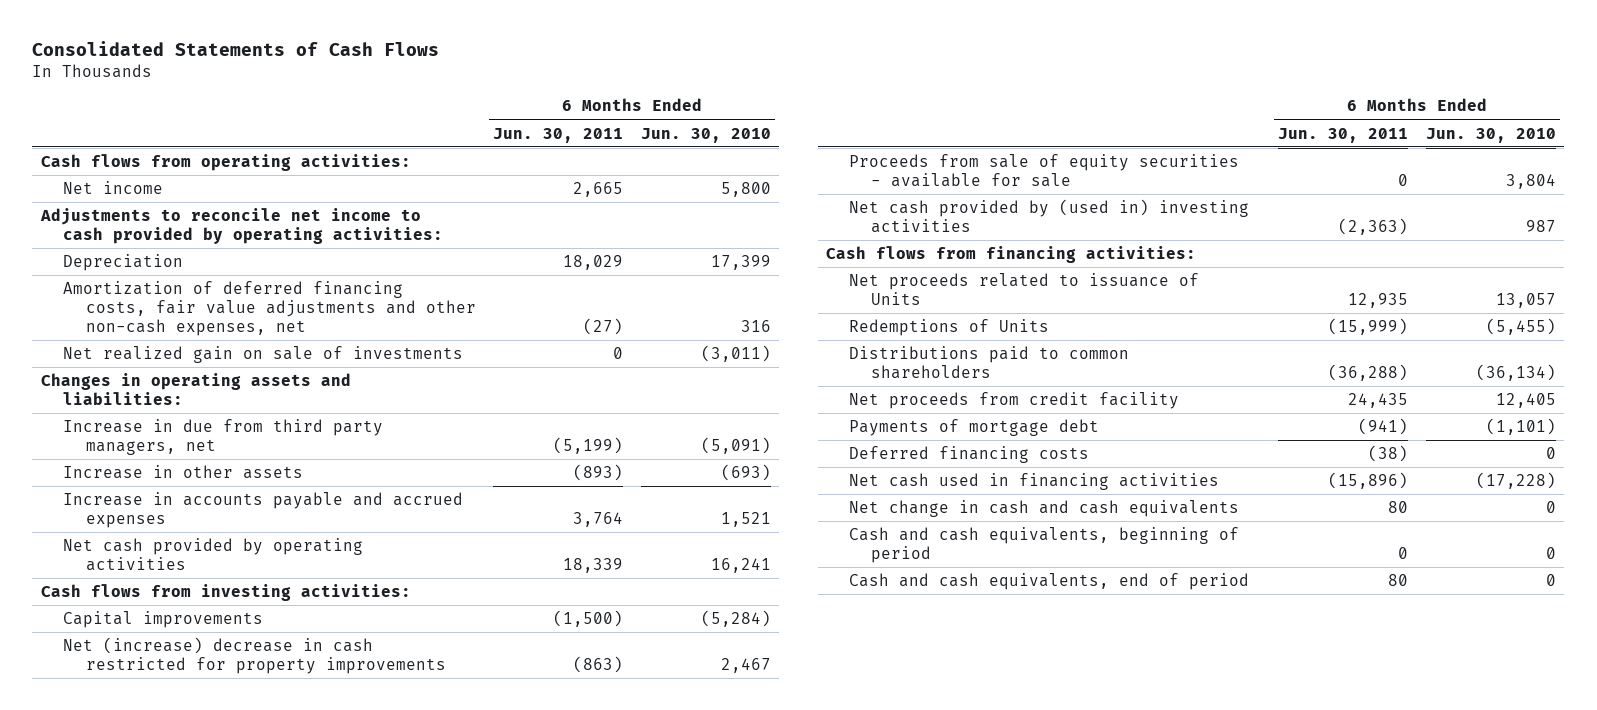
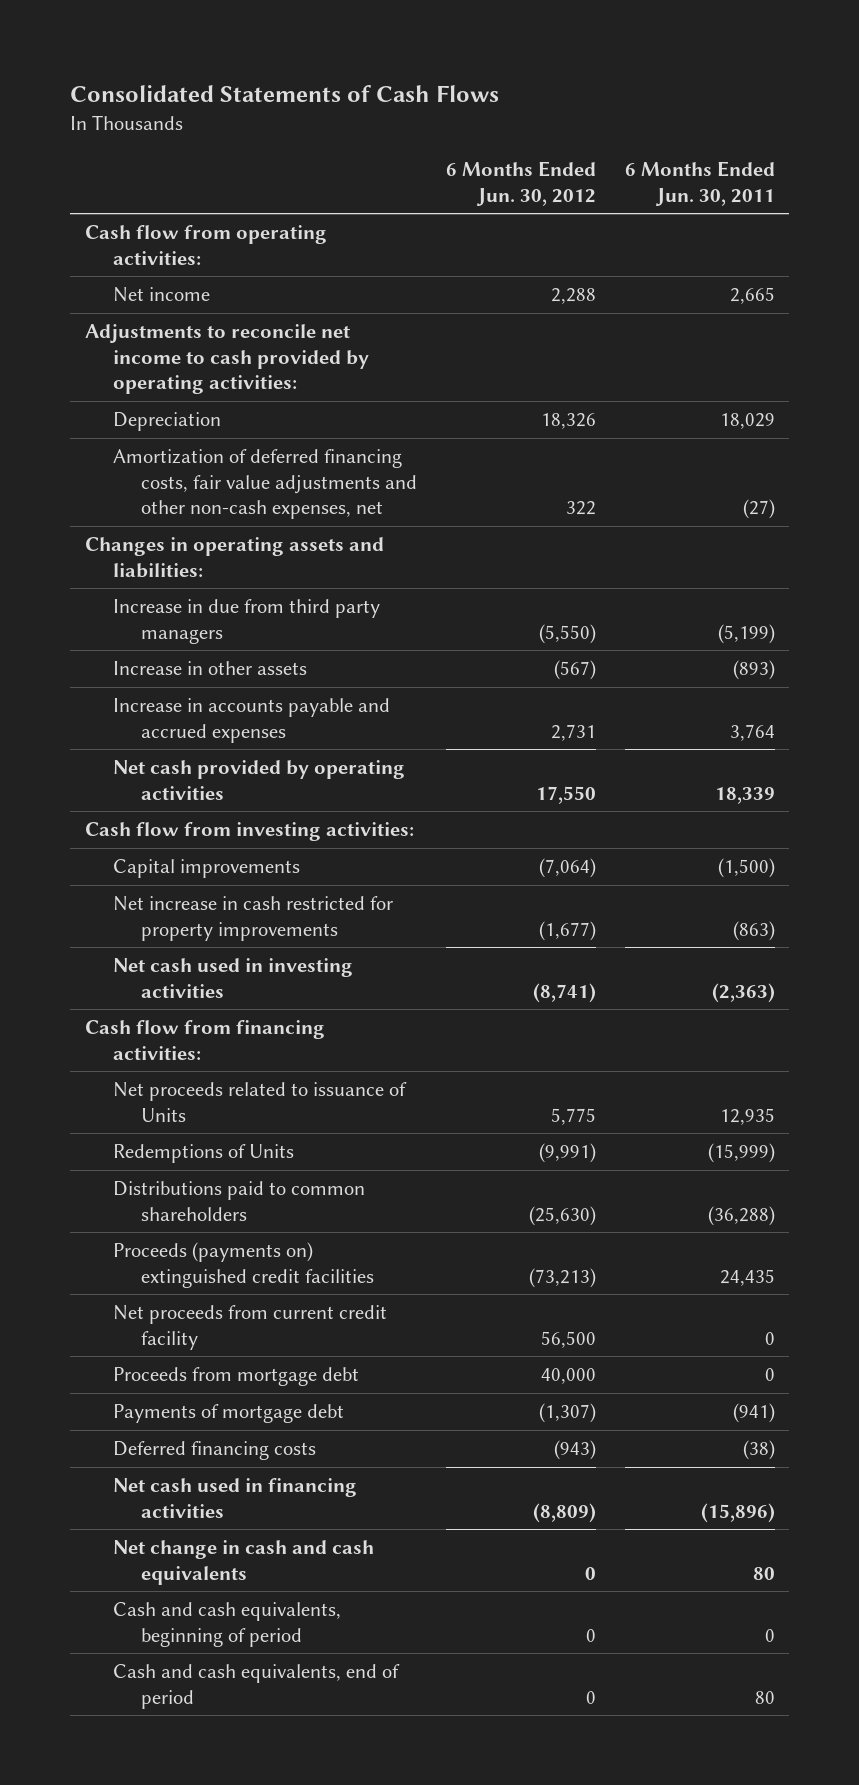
- | 6 Months Ended Jun. 30, 2011 | 6 Months Ended Jun. 30, 2010
+ | 6 Months Ended Jun. 30, 2012 | 6 Months Ended Jun. 30, 2011
- Cash flows from operating activities:
+ Cash flow from operating activities:
- Net realized gain on sale of investments | 0 | (3,011)
- Increase in due from third party managers, net | (5,199) | (5,091)
+ Increase in due from third party managers | (5,550) | (5,199)
- Cash flows from investing activities:
+ Cash flow from investing activities:
- Net (increase) decrease in cash restricted for property improvements | (863) | 2,467
- Proceeds from sale of equity securities - available for sale | 0 | 3,804
- Net cash provided by (used in) investing activities | (2,363) | 987
- Cash flows from financing activities:
+ Net increase in cash restricted for property improvements | (1,677) | (863)
+ Net cash used in investing activities | (8,741) | (2,363)
+ Cash flow from financing activities:
- Net proceeds from credit facility | 24,435 | 12,405
+ Proceeds (payments on) extinguished credit facilities | (73,213) | 24,435
+ Net proceeds from current credit facility | 56,500 | 0
+ Proceeds from mortgage debt | 40,000 | 0

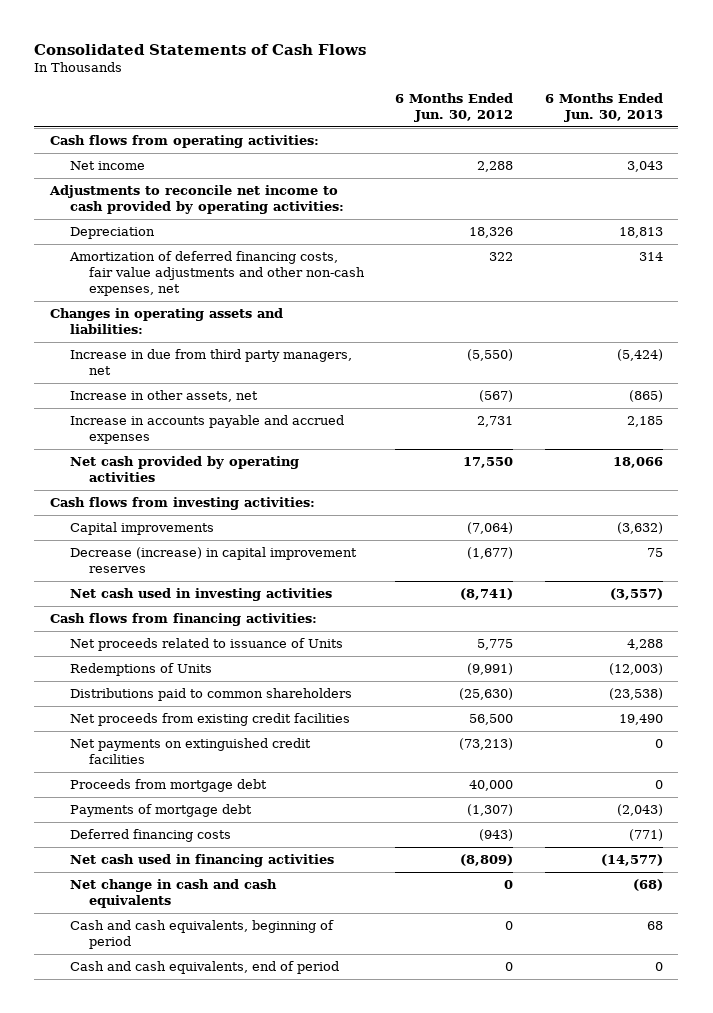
- | 6 Months Ended Jun. 30, 2012 | 6 Months Ended Jun. 30, 2011
+ | 6 Months Ended Jun. 30, 2012 | 6 Months Ended Jun. 30, 2013
- Cash flow from operating activities:
+ Cash flows from operating activities:
- Increase in due from third party managers | (5,550) | (5,199)
- Increase in other assets | (567) | (893)
+ Increase in due from third party managers, net | (5,550) | (5,424)
+ Increase in other assets, net | (567) | (865)
- Cash flow from investing activities:
+ Cash flows from investing activities:
- Net increase in cash restricted for property improvements | (1,677) | (863)
+ Decrease (increase) in capital improvement reserves | (1,677) | 75
- Cash flow from financing activities:
+ Cash flows from financing activities:
- Proceeds (payments on) extinguished credit facilities | (73,213) | 24,435
- Net proceeds from current credit facility | 56,500 | 0
+ Net proceeds from existing credit facilities | 56,500 | 19,490
+ Net payments on extinguished credit facilities | (73,213) | 0

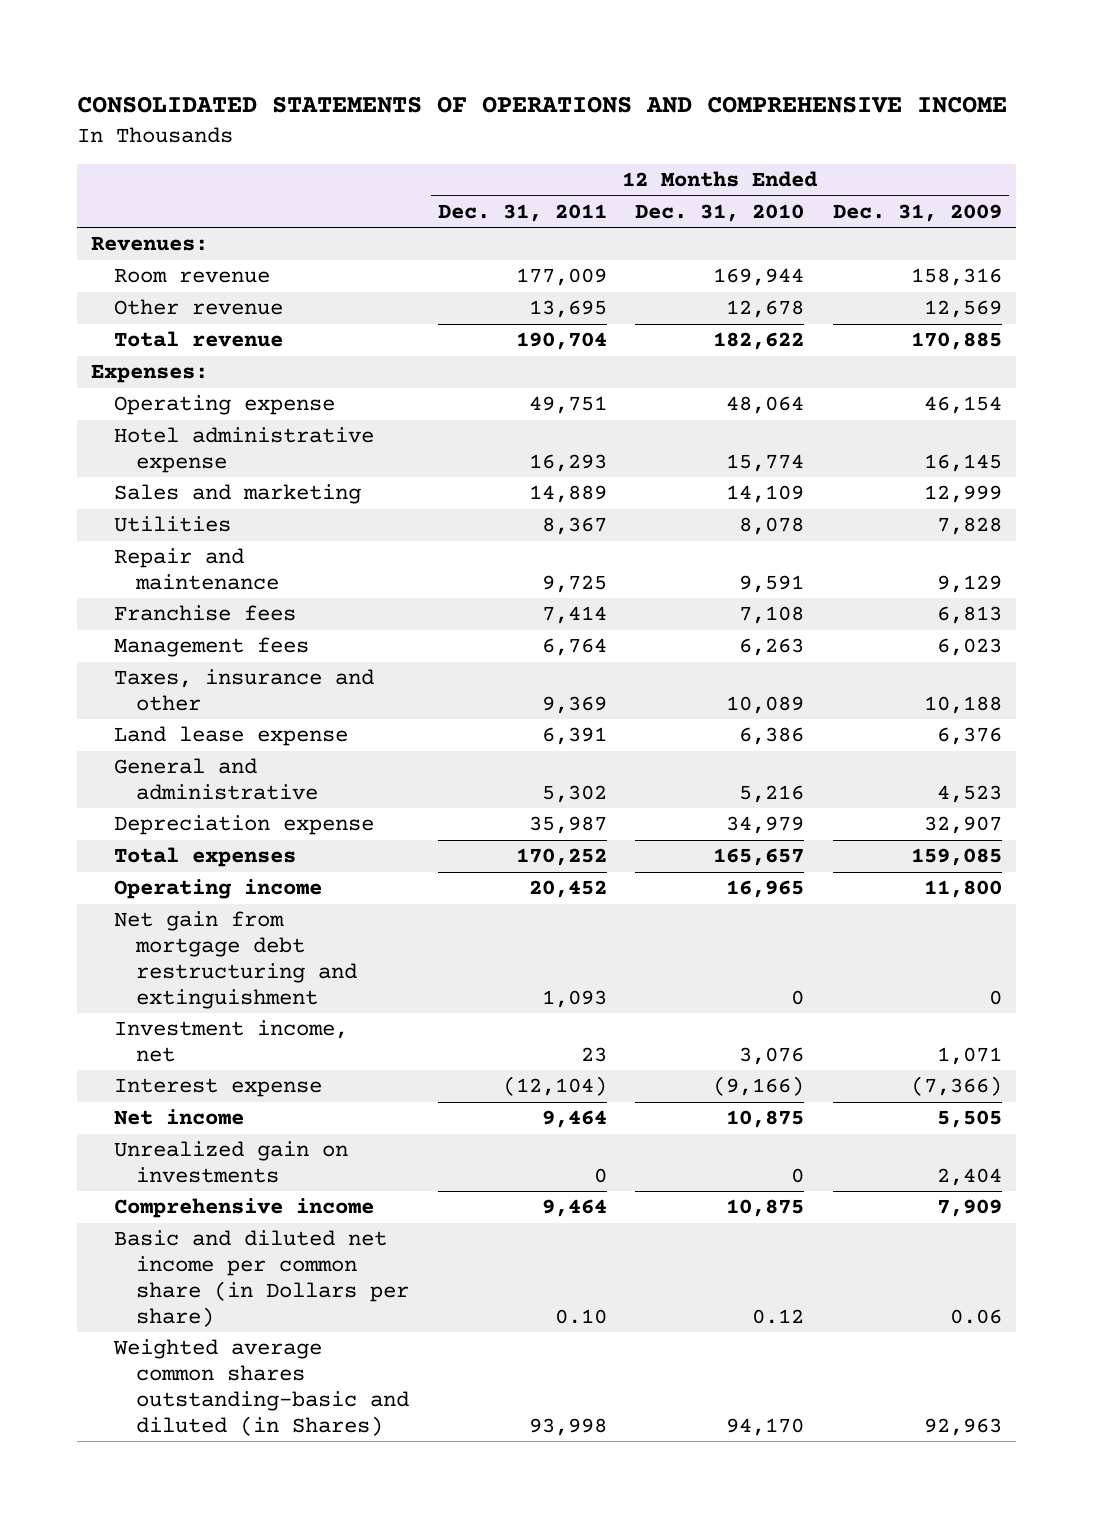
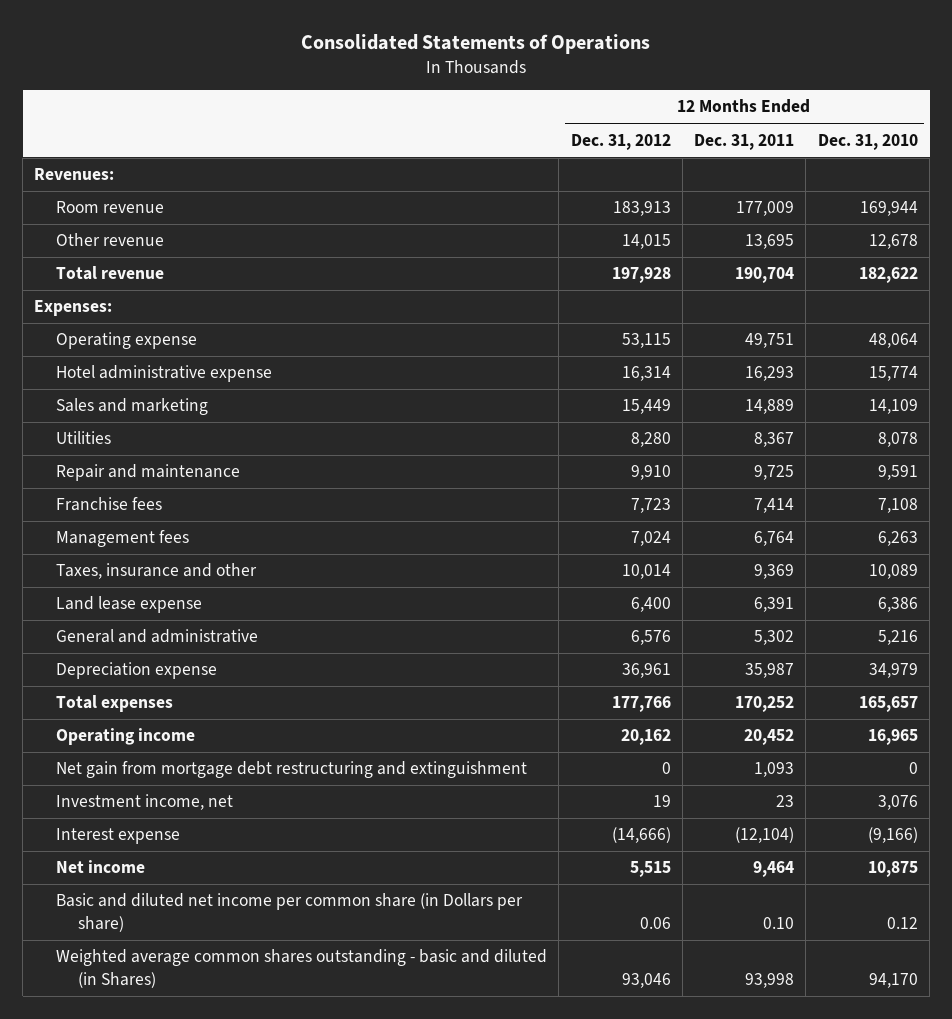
- CONSOLIDATED STATEMENTS OF OPERATIONS AND COMPREHENSIVE INCOME
+ Consolidated Statements of Operations
- | 12 Months Ended Dec. 31, 2011 | 12 Months Ended Dec. 31, 2010 | 12 Months Ended Dec. 31, 2009
+ | 12 Months Ended Dec. 31, 2012 | 12 Months Ended Dec. 31, 2011 | 12 Months Ended Dec. 31, 2010
- Unrealized gain on investments | 0 | 0 | 2,404
- Comprehensive income | 9,464 | 10,875 | 7,909
- Weighted average common shares outstanding-basic and diluted (in Shares) | 93,998 | 94,170 | 92,963
+ Weighted average common shares outstanding - basic and diluted (in Shares) | 93,046 | 93,998 | 94,170

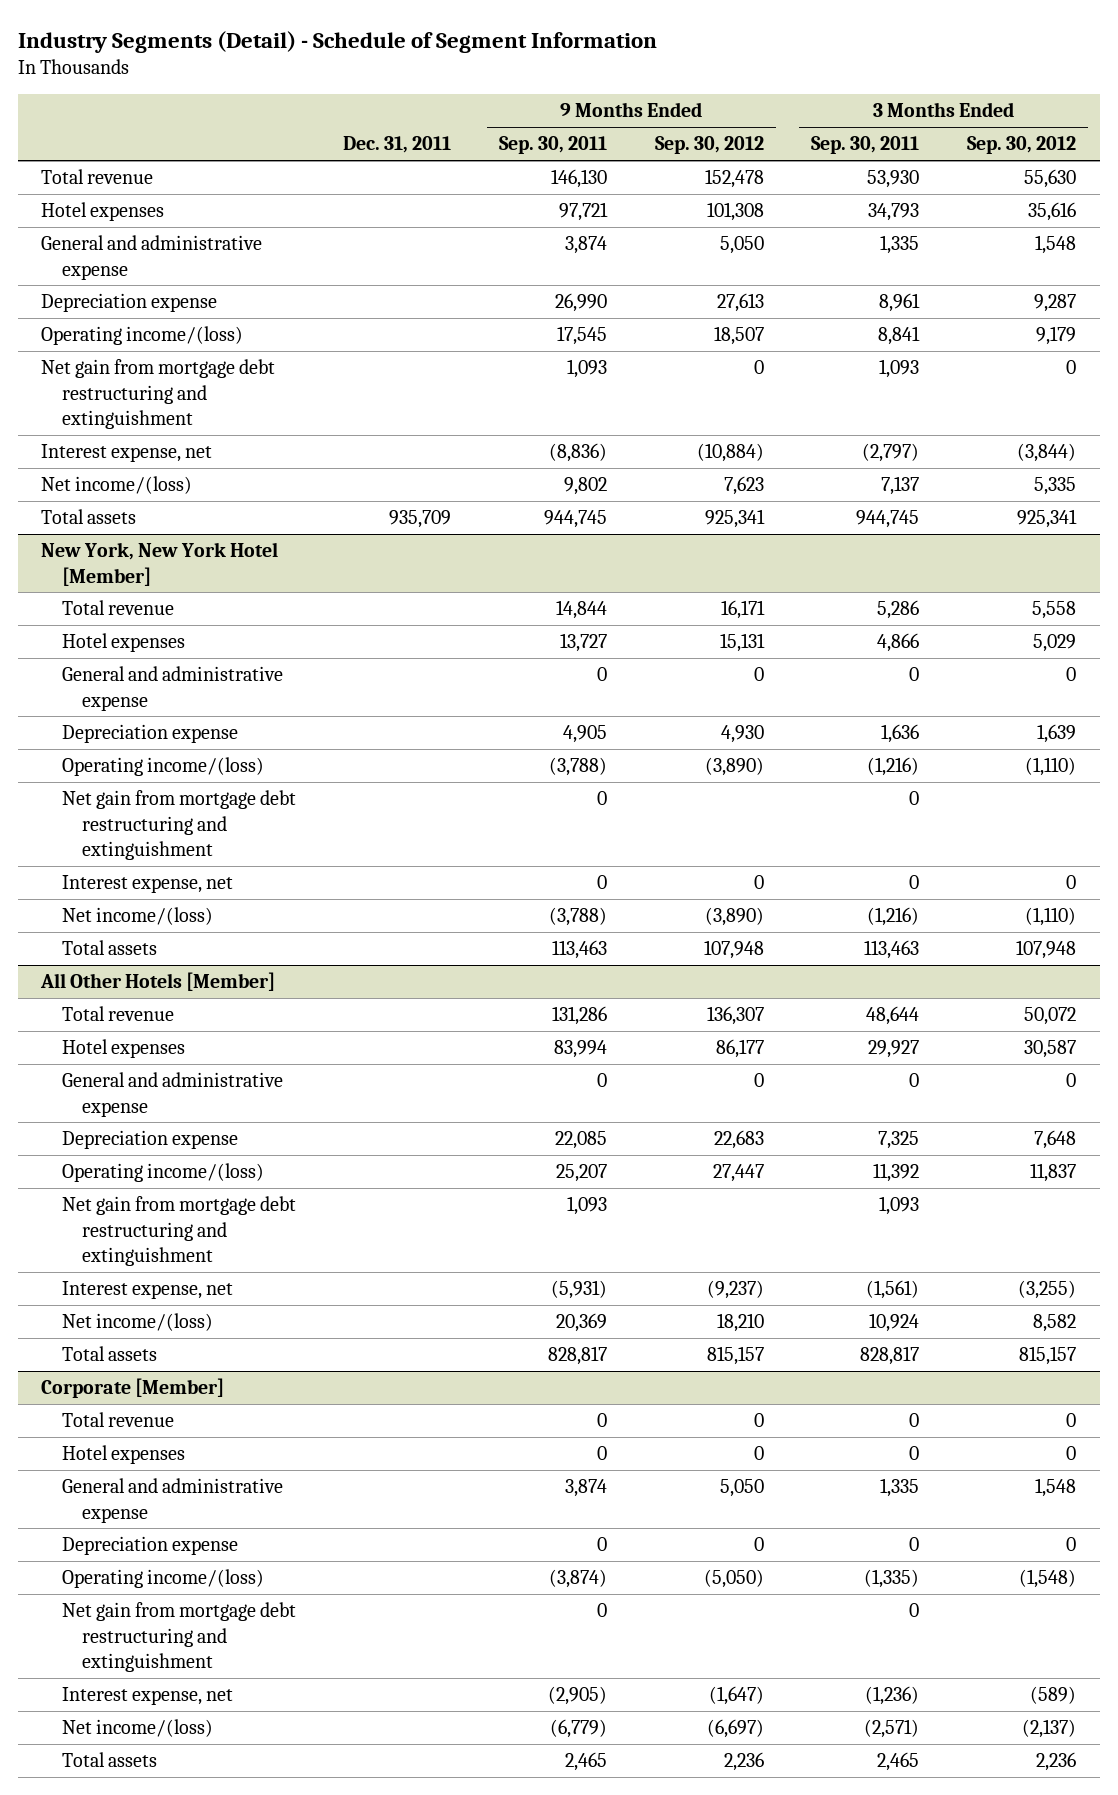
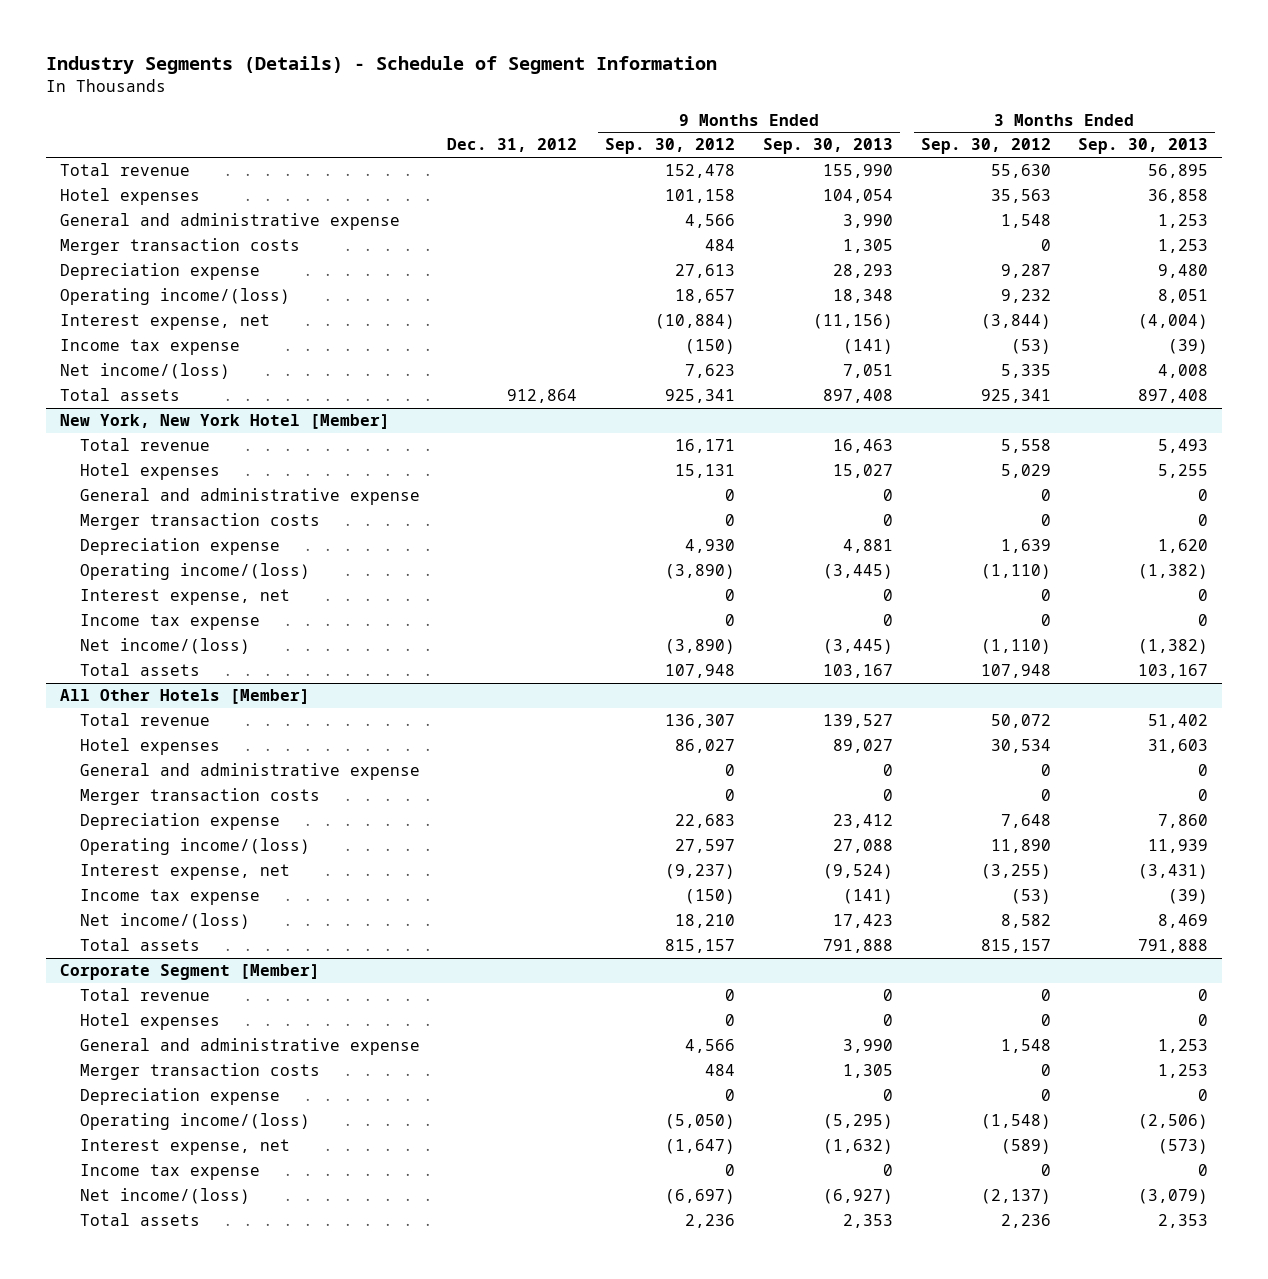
- Industry Segments (Detail) - Schedule of Segment Information
+ Industry Segments (Details) - Schedule of Segment Information
- | Dec. 31, 2011 | 9 Months Ended Sep. 30, 2011 | 9 Months Ended Sep. 30, 2012 | 3 Months Ended Sep. 30, 2011 | 3 Months Ended Sep. 30, 2012
+ | Dec. 31, 2012 | 9 Months Ended Sep. 30, 2012 | 9 Months Ended Sep. 30, 2013 | 3 Months Ended Sep. 30, 2012 | 3 Months Ended Sep. 30, 2013
- Hotel expenses | | 97,721 | 101,308 | 34,793 | 35,616
- General and administrative expense | | 3,874 | 5,050 | 1,335 | 1,548
+ Hotel expenses | | 101,158 | 104,054 | 35,563 | 36,858
+ General and administrative expense | | 4,566 | 3,990 | 1,548 | 1,253
+ Merger transaction costs | | 484 | 1,305 | 0 | 1,253
- Operating income/(loss) | | 17,545 | 18,507 | 8,841 | 9,179
- Net gain from mortgage debt restructuring and extinguishment | | 1,093 | 0 | 1,093 | 0
+ Operating income/(loss) | | 18,657 | 18,348 | 9,232 | 8,051
+ Income tax expense | | (150) | (141) | (53) | (39)
@ New York, New York Hotel [Member]
+ Merger transaction costs | | 0 | 0 | 0 | 0
- Net gain from mortgage debt restructuring and extinguishment | | 0 | | 0 |
+ Income tax expense | | 0 | 0 | 0 | 0
@ All Other Hotels [Member]
- Hotel expenses | | 83,994 | 86,177 | 29,927 | 30,587
+ Hotel expenses | | 86,027 | 89,027 | 30,534 | 31,603
+ Merger transaction costs | | 0 | 0 | 0 | 0
- Operating income/(loss) | | 25,207 | 27,447 | 11,392 | 11,837
- Net gain from mortgage debt restructuring and extinguishment | | 1,093 | | 1,093 |
+ Operating income/(loss) | | 27,597 | 27,088 | 11,890 | 11,939
+ Income tax expense | | (150) | (141) | (53) | (39)
- Corporate [Member]
+ Corporate Segment [Member]
- General and administrative expense | | 3,874 | 5,050 | 1,335 | 1,548
+ General and administrative expense | | 4,566 | 3,990 | 1,548 | 1,253
+ Merger transaction costs | | 484 | 1,305 | 0 | 1,253
- Net gain from mortgage debt restructuring and extinguishment | | 0 | | 0 |
+ Income tax expense | | 0 | 0 | 0 | 0

